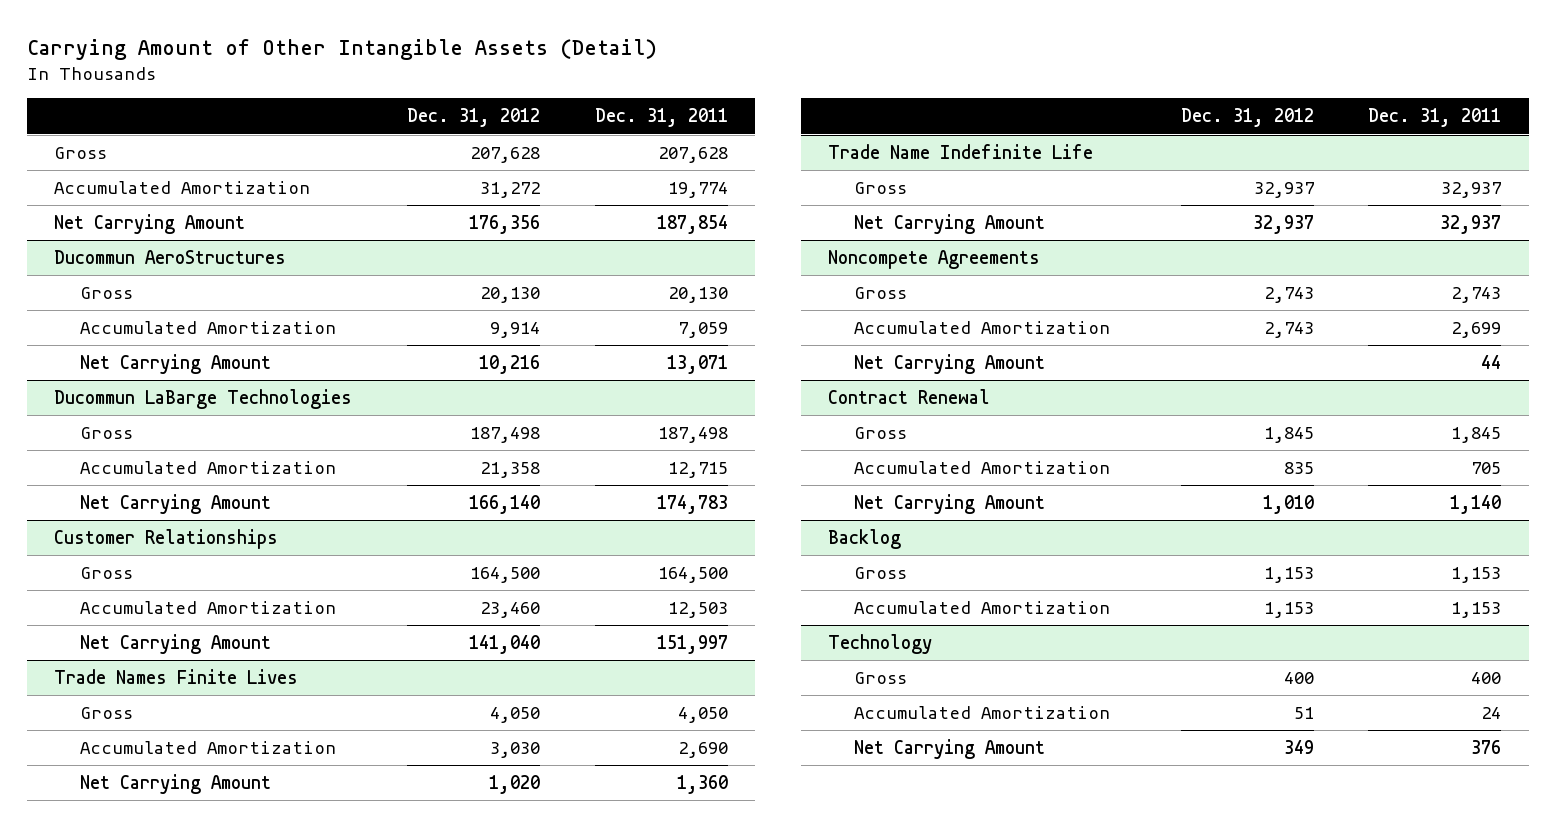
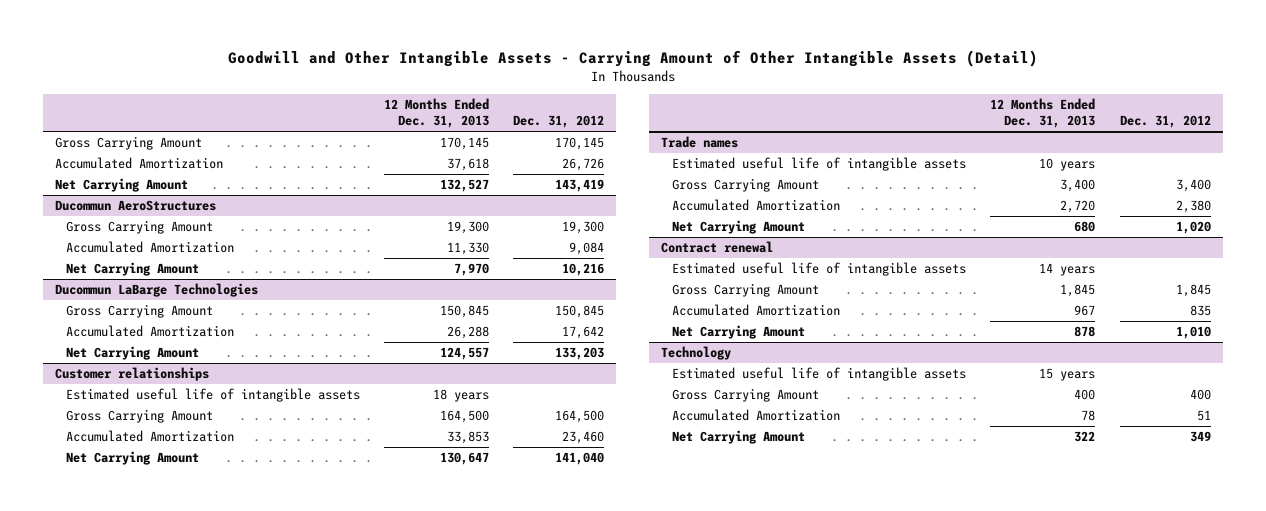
- Carrying Amount of Other Intangible Assets (Detail)
+ Goodwill and Other Intangible Assets - Carrying Amount of Other Intangible Assets (Detail)
- | Dec. 31, 2012 | Dec. 31, 2011
+ | 12 Months Ended Dec. 31, 2013 | Dec. 31, 2012
- Gross | 207,628 | 207,628
- Accumulated Amortization | 31,272 | 19,774
- Net Carrying Amount | 176,356 | 187,854
+ Gross Carrying Amount | 170,145 | 170,145
+ Accumulated Amortization | 37,618 | 26,726
+ Net Carrying Amount | 132,527 | 143,419
@ Ducommun AeroStructures
- Gross | 20,130 | 20,130
- Accumulated Amortization | 9,914 | 7,059
+ Gross Carrying Amount | 19,300 | 19,300
+ Accumulated Amortization | 11,330 | 9,084
@ Ducommun LaBarge Technologies
- Gross | 187,498 | 187,498
- Accumulated Amortization | 21,358 | 12,715
- Net Carrying Amount | 166,140 | 174,783
- Customer Relationships
- Gross | 164,500 | 164,500
@ Ducommun LaBarge Technologies
+ Gross Carrying Amount | 150,845 | 150,845
+ Accumulated Amortization | 26,288 | 17,642
+ Net Carrying Amount | 124,557 | 133,203
+ Customer relationships
+ Estimated useful life of intangible assets | 18 years |
+ Gross Carrying Amount | 164,500 | 164,500
- Trade Names Finite Lives
- Gross | 4,050 | 4,050
- Accumulated Amortization | 3,030 | 2,690
+ Trade names
+ Estimated useful life of intangible assets | 10 years |
+ Gross Carrying Amount | 3,400 | 3,400
+ Accumulated Amortization | 2,720 | 2,380
- Trade Name Indefinite Life
- Gross | 32,937 | 32,937
- Net Carrying Amount | 32,937 | 32,937
- Noncompete Agreements
- Gross | 2,743 | 2,743
- Accumulated Amortization | 2,743 | 2,699
- Net Carrying Amount | | 44
- Contract Renewal
- Gross | 1,845 | 1,845
+ Contract renewal
+ Estimated useful life of intangible assets | 14 years |
+ Gross Carrying Amount | 1,845 | 1,845
- Backlog
- Gross | 1,153 | 1,153
- Accumulated Amortization | 1,153 | 1,153
@ Technology
- Gross | 400 | 400
+ Estimated useful life of intangible assets | 15 years |
+ Gross Carrying Amount | 400 | 400

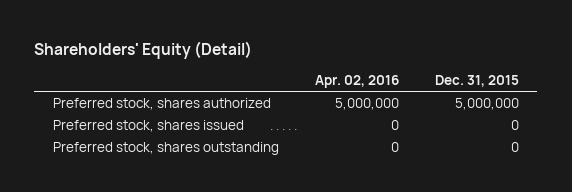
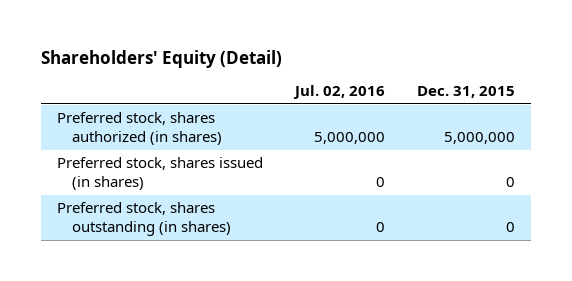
- | Apr. 02, 2016 | Dec. 31, 2015
+ | Jul. 02, 2016 | Dec. 31, 2015
- Preferred stock, shares authorized | 5,000,000 | 5,000,000
- Preferred stock, shares issued | 0 | 0
- Preferred stock, shares outstanding | 0 | 0
+ Preferred stock, shares authorized (in shares) | 5,000,000 | 5,000,000
+ Preferred stock, shares issued (in shares) | 0 | 0
+ Preferred stock, shares outstanding (in shares) | 0 | 0

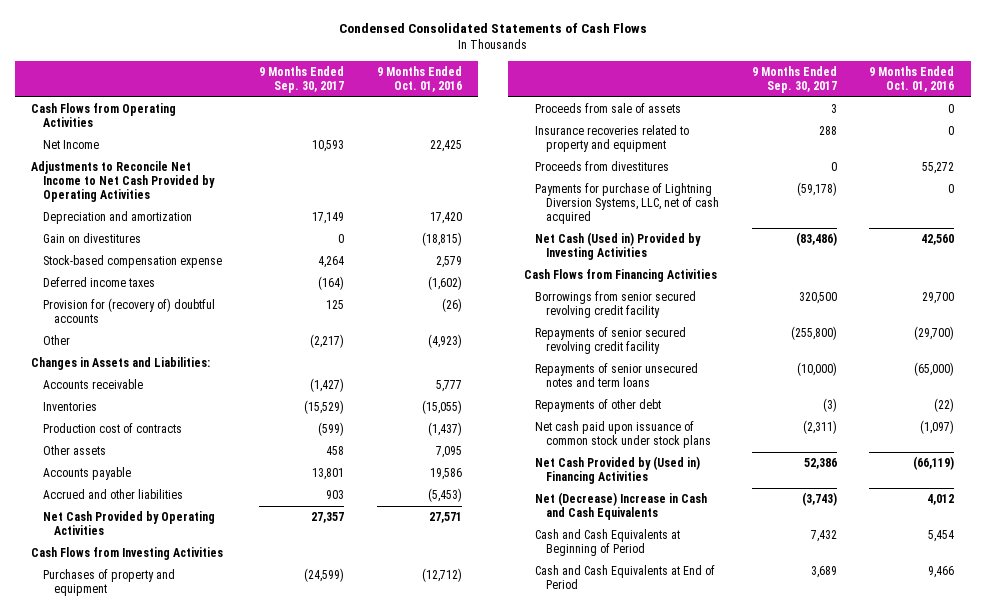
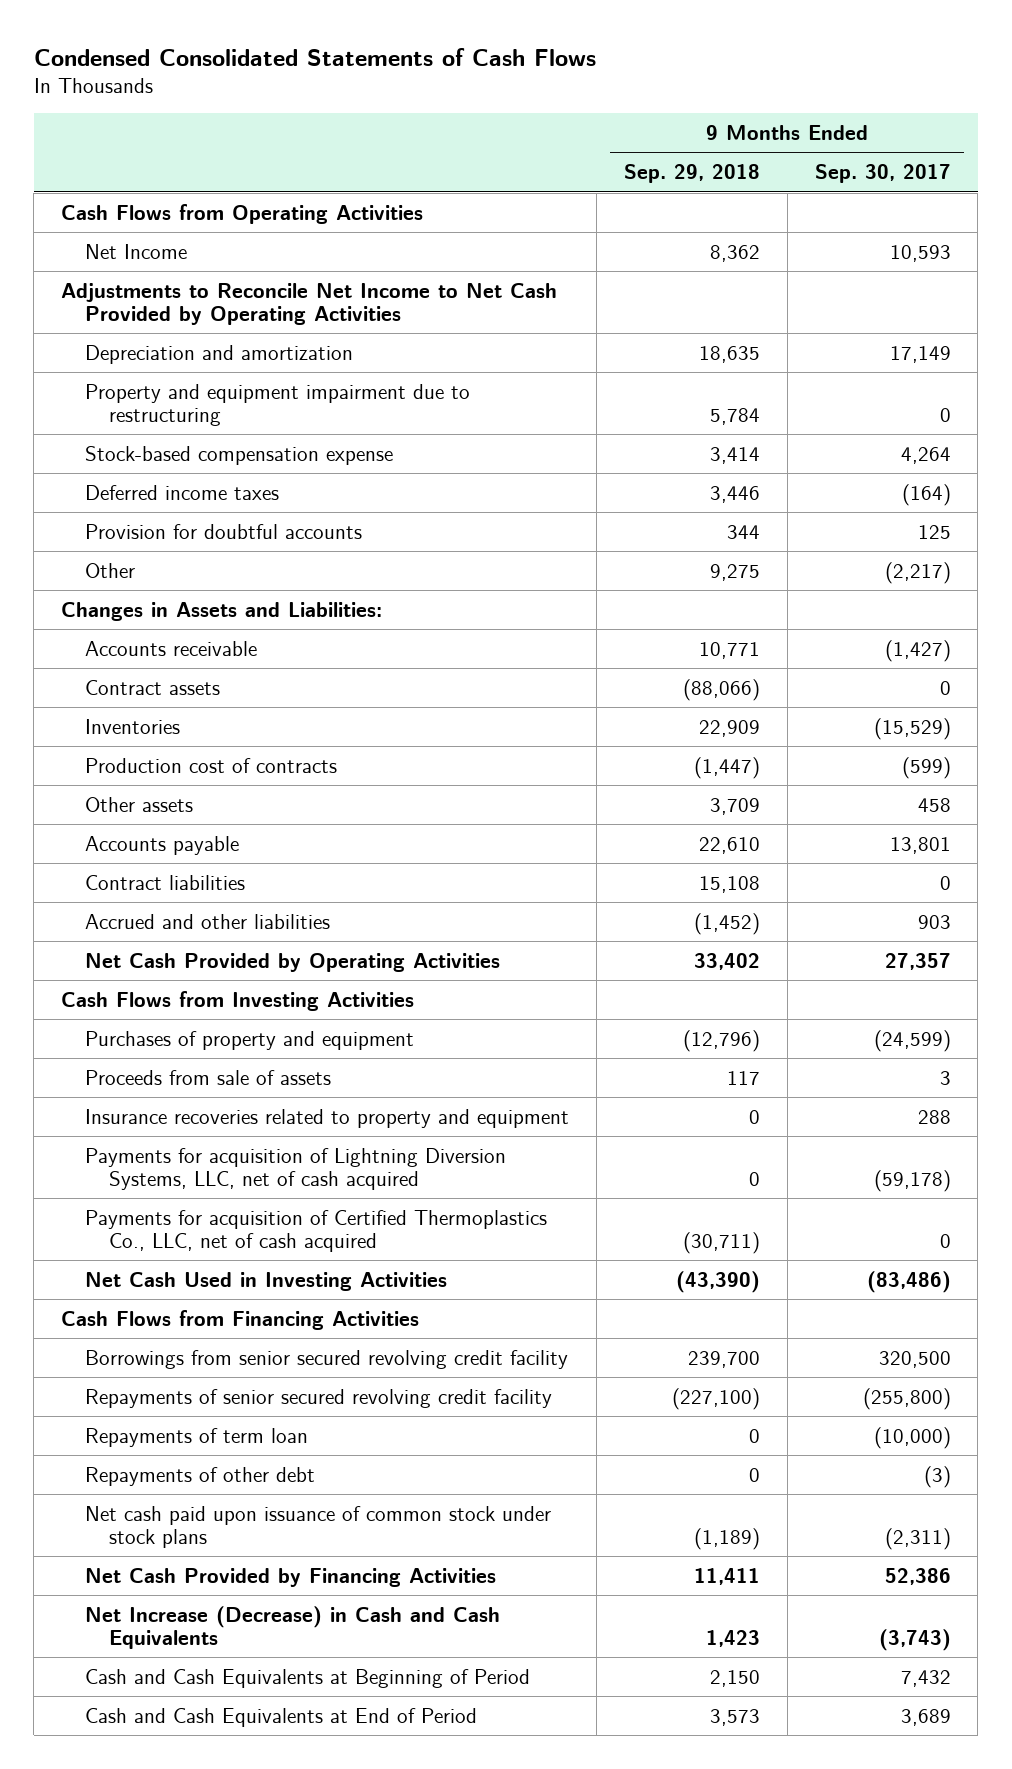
- | 9 Months Ended Sep. 30, 2017 | 9 Months Ended Oct. 01, 2016
+ | 9 Months Ended Sep. 29, 2018 | 9 Months Ended Sep. 30, 2017
- Gain on divestitures | 0 | (18,815)
+ Property and equipment impairment due to restructuring | 5,784 | 0
- Provision for (recovery of) doubtful accounts | 125 | (26)
+ Provision for doubtful accounts | 344 | 125
+ Contract assets | (88,066) | 0
+ Contract liabilities | 15,108 | 0
- Proceeds from divestitures | 0 | 55,272
- Payments for purchase of Lightning Diversion Systems, LLC, net of cash acquired | (59,178) | 0
- Net Cash (Used in) Provided by Investing Activities | (83,486) | 42,560
+ Payments for acquisition of Lightning Diversion Systems, LLC, net of cash acquired | 0 | (59,178)
+ Payments for acquisition of Certified Thermoplastics Co., LLC, net of cash acquired | (30,711) | 0
+ Net Cash Used in Investing Activities | (43,390) | (83,486)
- Repayments of senior unsecured notes and term loans | (10,000) | (65,000)
+ Repayments of term loan | 0 | (10,000)
- Net Cash Provided by (Used in) Financing Activities | 52,386 | (66,119)
- Net (Decrease) Increase in Cash and Cash Equivalents | (3,743) | 4,012
+ Net Cash Provided by Financing Activities | 11,411 | 52,386
+ Net Increase (Decrease) in Cash and Cash Equivalents | 1,423 | (3,743)

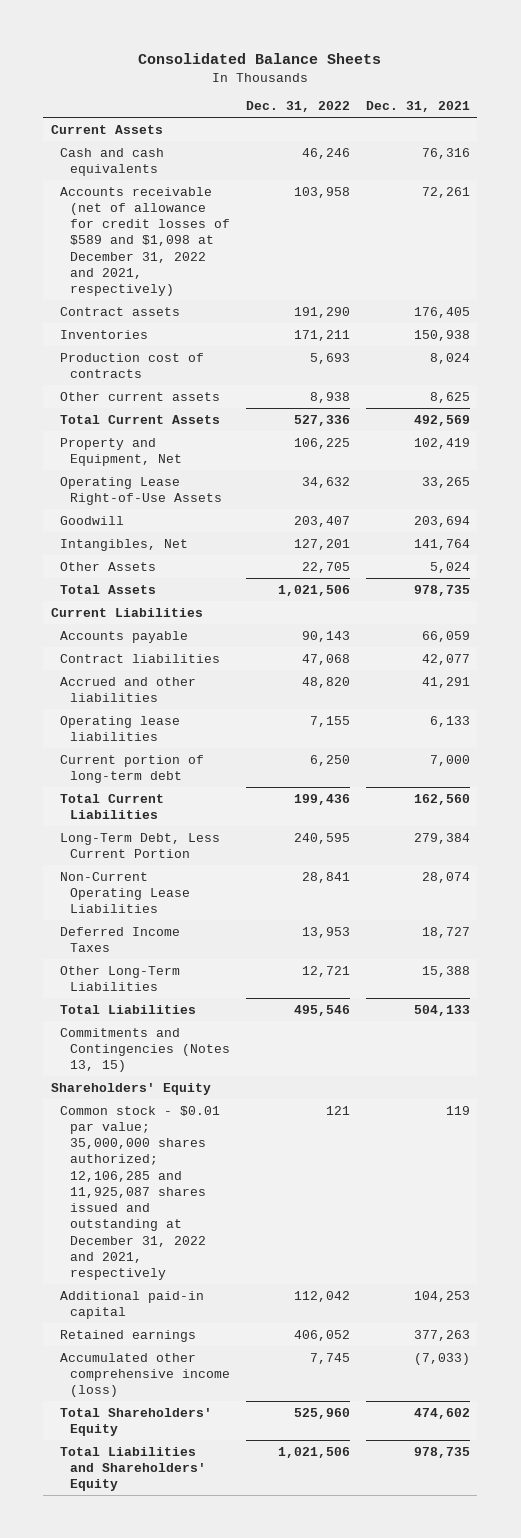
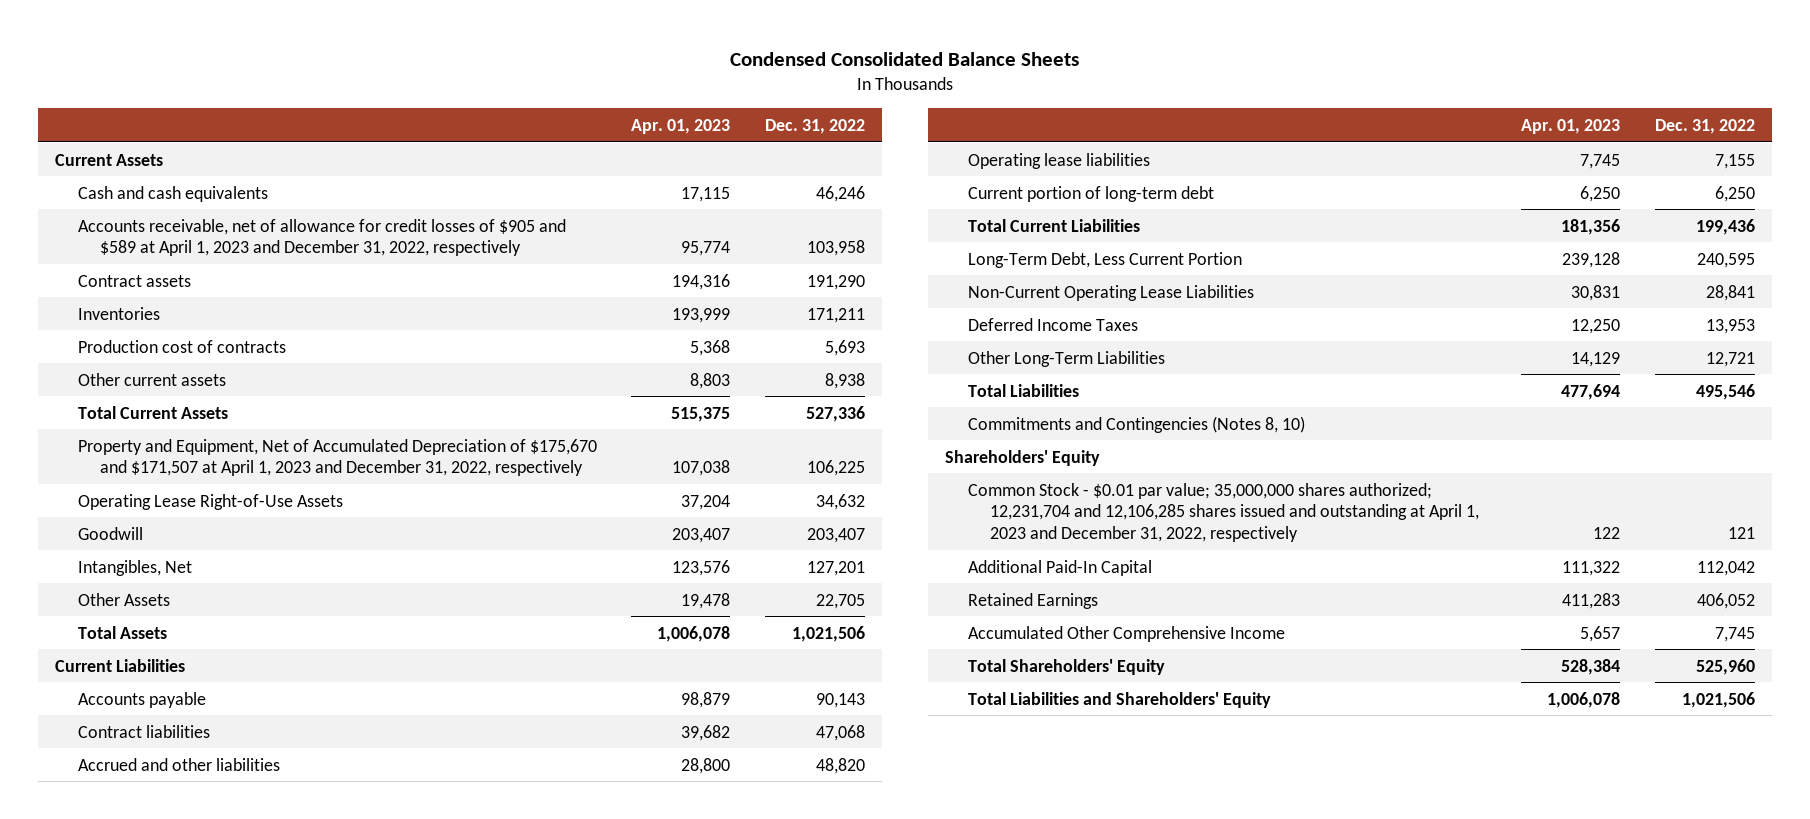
- Consolidated Balance Sheets
+ Condensed Consolidated Balance Sheets
- | Dec. 31, 2022 | Dec. 31, 2021
+ | Apr. 01, 2023 | Dec. 31, 2022
- Accounts receivable (net of allowance for credit losses of $589 and $1,098 at December 31, 2022 and 2021, respectively) | 103,958 | 72,261
+ Accounts receivable, net of allowance for credit losses of $905 and $589 at April 1, 2023 and December 31, 2022, respectively | 95,774 | 103,958
- Property and Equipment, Net | 106,225 | 102,419
+ Property and Equipment, Net of Accumulated Depreciation of $175,670 and $171,507 at April 1, 2023 and December 31, 2022, respectively | 107,038 | 106,225
- Commitments and Contingencies (Notes 13, 15)
+ Commitments and Contingencies (Notes 8, 10)
- Common stock - $0.01 par value; 35,000,000 shares authorized; 12,106,285 and 11,925,087 shares issued and outstanding at December 31, 2022 and 2021, respectively | 121 | 119
- Additional paid-in capital | 112,042 | 104,253
- Retained earnings | 406,052 | 377,263
- Accumulated other comprehensive income (loss) | 7,745 | (7,033)
+ Common Stock - $0.01 par value; 35,000,000 shares authorized; 12,231,704 and 12,106,285 shares issued and outstanding at April 1, 2023 and December 31, 2022, respectively | 122 | 121
+ Additional Paid-In Capital | 111,322 | 112,042
+ Retained Earnings | 411,283 | 406,052
+ Accumulated Other Comprehensive Income | 5,657 | 7,745

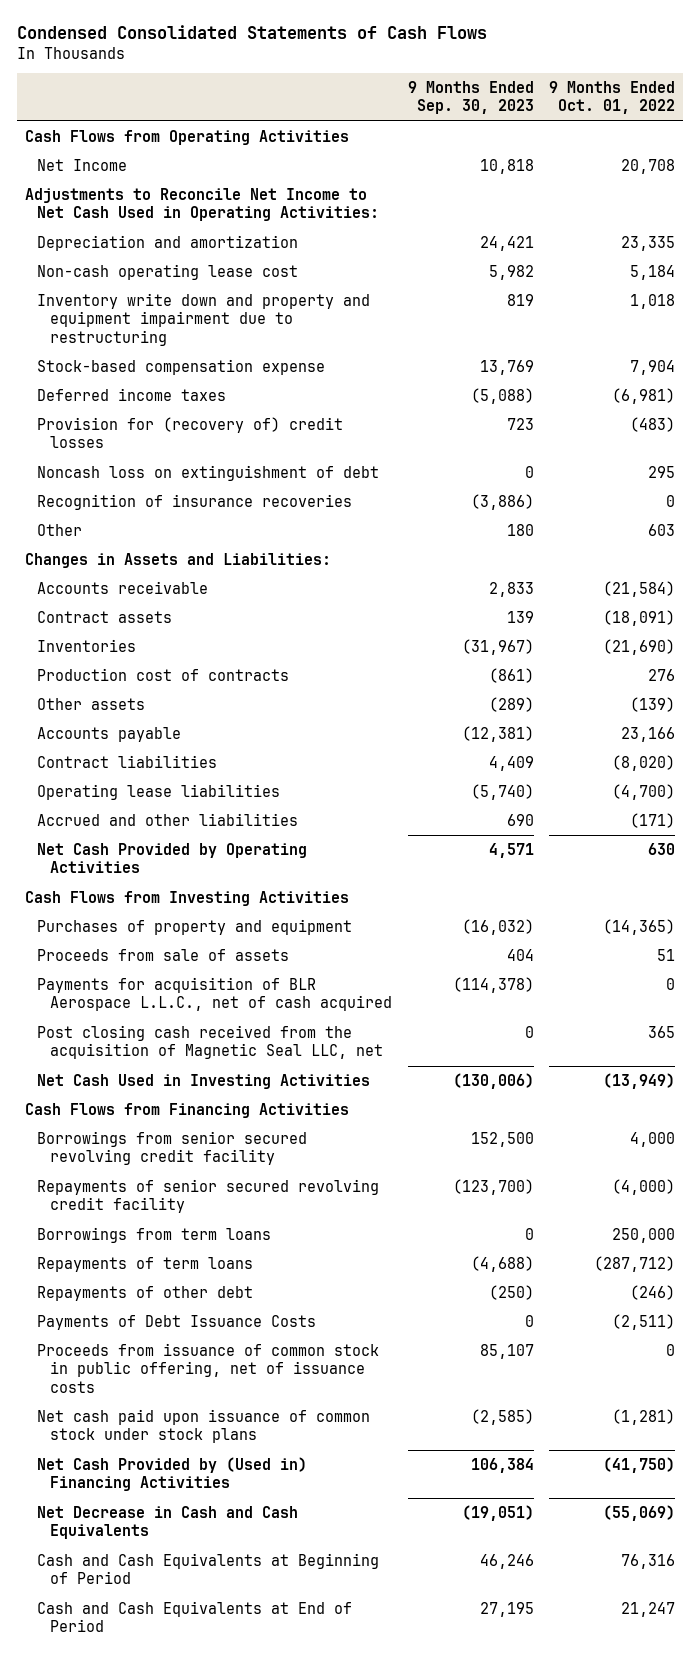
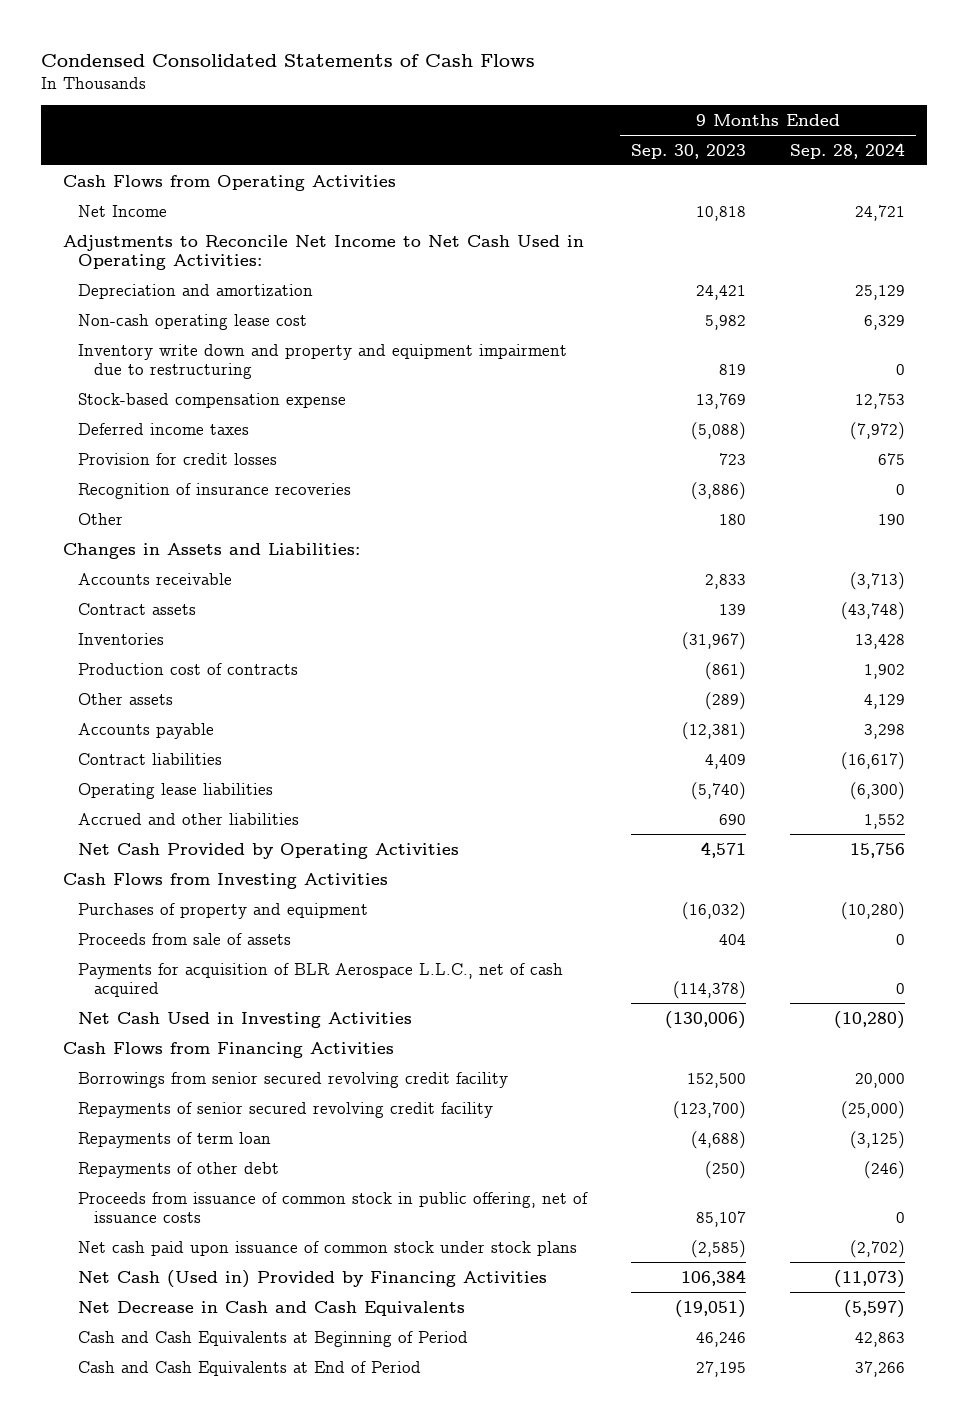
- | 9 Months Ended Sep. 30, 2023 | 9 Months Ended Oct. 01, 2022
+ | 9 Months Ended Sep. 30, 2023 | 9 Months Ended Sep. 28, 2024
- Provision for (recovery of) credit losses | 723 | (483)
- Noncash loss on extinguishment of debt | 0 | 295
+ Provision for credit losses | 723 | 675
- Post closing cash received from the acquisition of Magnetic Seal LLC, net | 0 | 365
- Borrowings from term loans | 0 | 250,000
- Repayments of term loans | (4,688) | (287,712)
+ Repayments of term loan | (4,688) | (3,125)
- Payments of Debt Issuance Costs | 0 | (2,511)
- Net Cash Provided by (Used in) Financing Activities | 106,384 | (41,750)
+ Net Cash (Used in) Provided by Financing Activities | 106,384 | (11,073)

